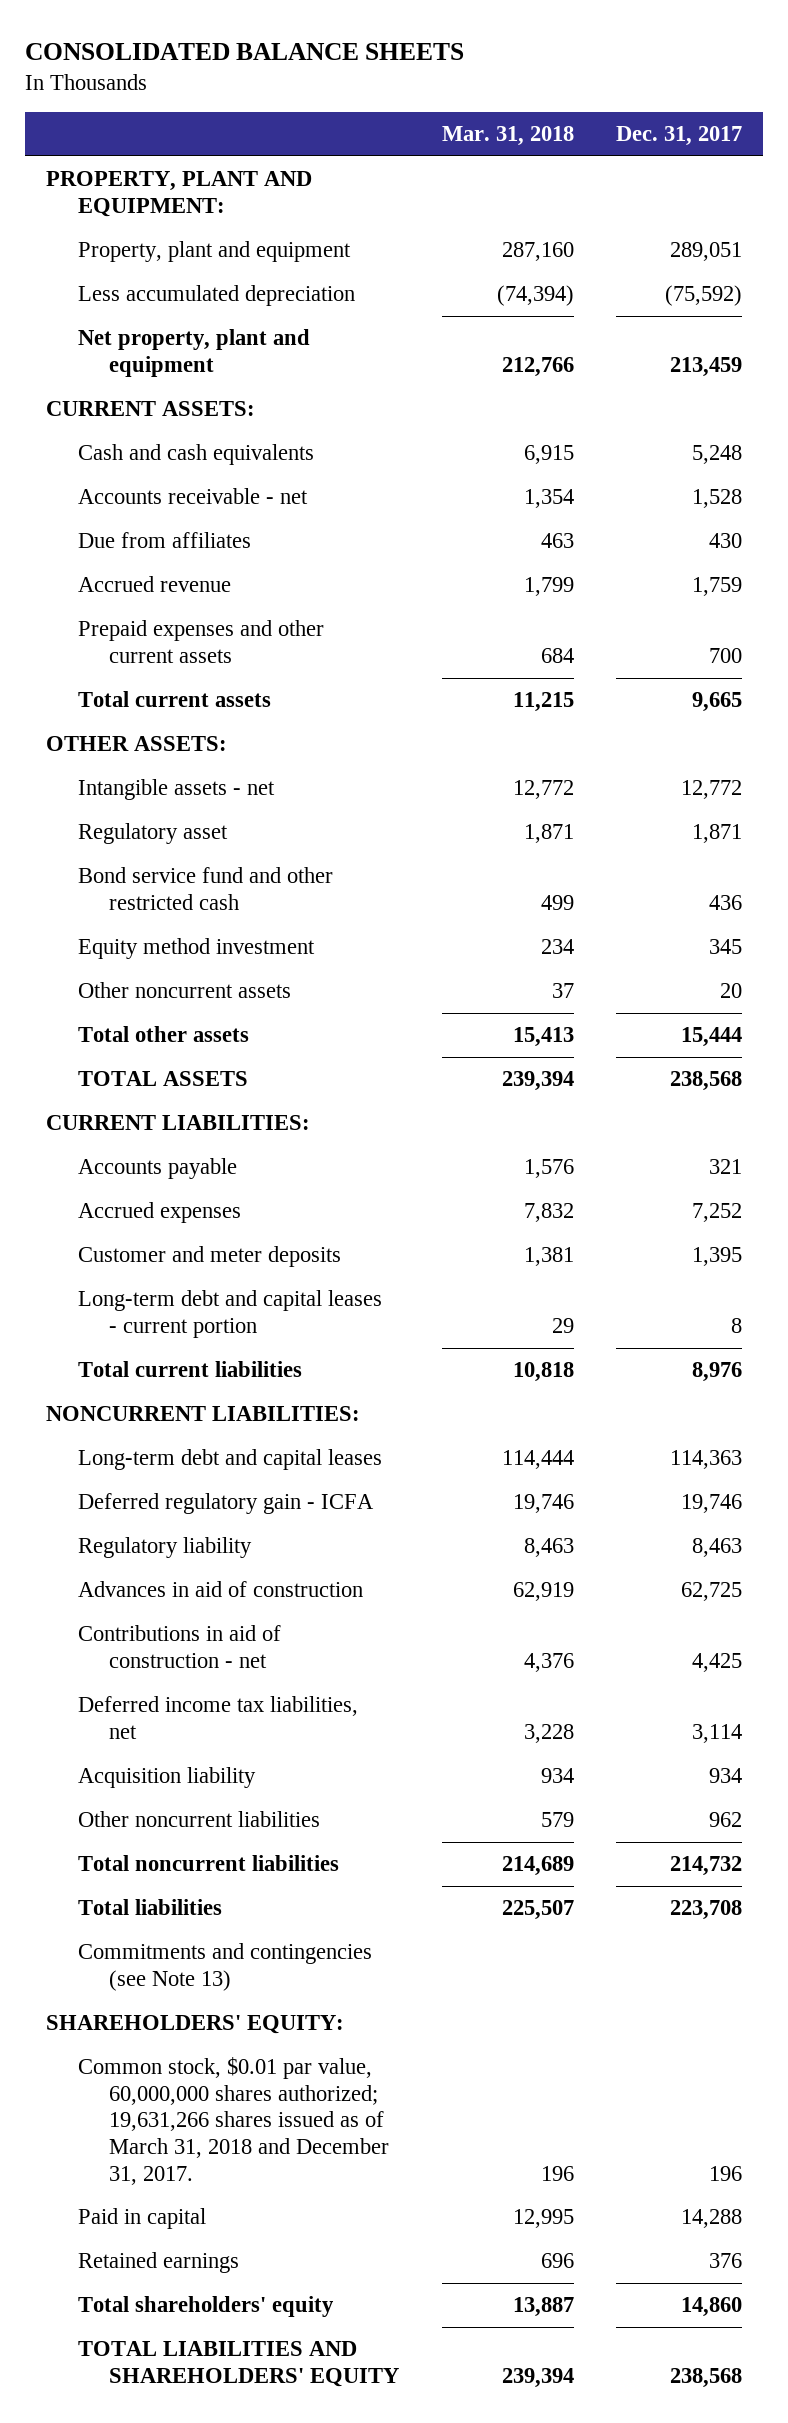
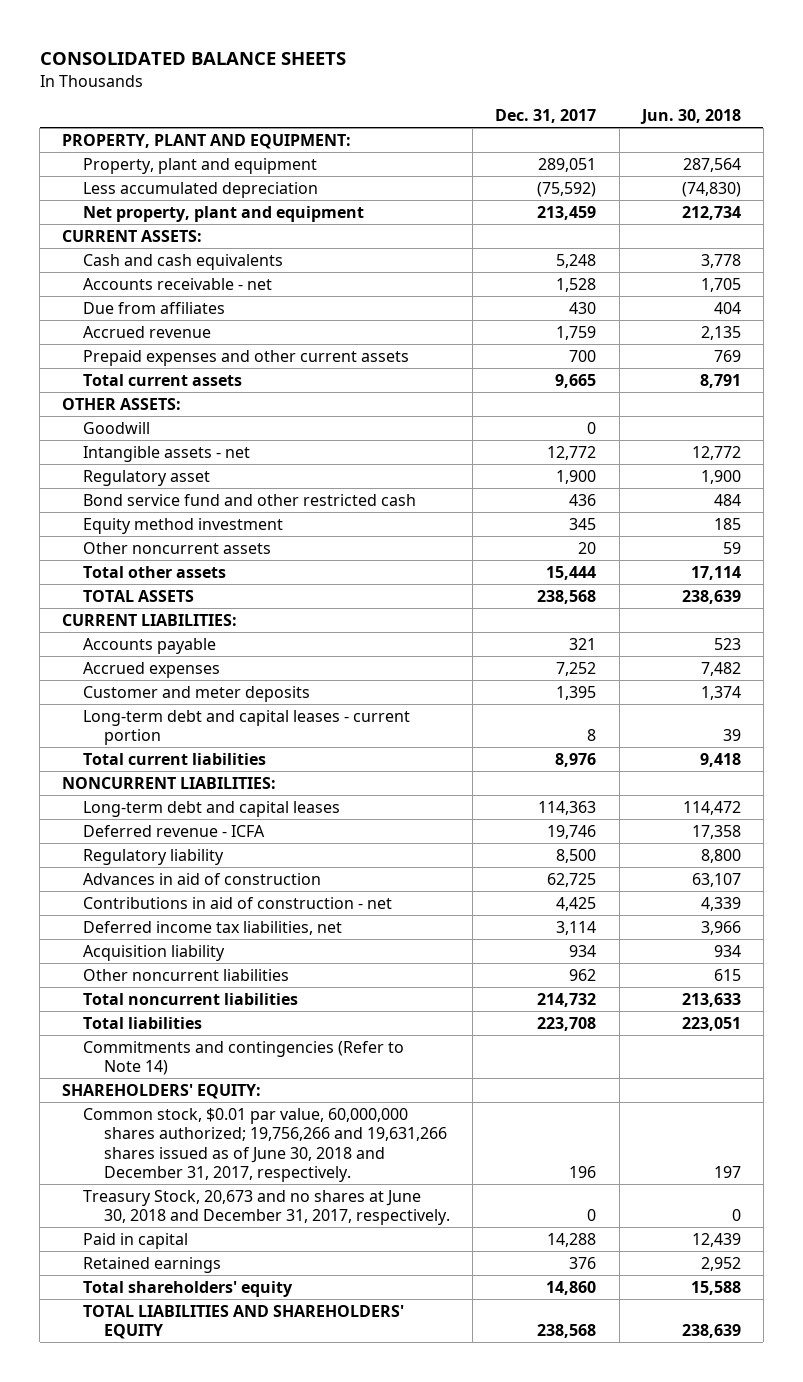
- | Mar. 31, 2018 | Dec. 31, 2017
+ | Dec. 31, 2017 | Jun. 30, 2018
+ Goodwill | 0 |
- Regulatory asset | 1,871 | 1,871
+ Regulatory asset | 1,900 | 1,900
- Deferred regulatory gain - ICFA | 19,746 | 19,746
- Regulatory liability | 8,463 | 8,463
+ Deferred revenue - ICFA | 19,746 | 17,358
+ Regulatory liability | 8,500 | 8,800
- Commitments and contingencies (see Note 13)
+ Commitments and contingencies (Refer to Note 14)
- Common stock, $0.01 par value, 60,000,000 shares authorized; 19,631,266 shares issued as of March 31, 2018 and December 31, 2017. | 196 | 196
+ Common stock, $0.01 par value, 60,000,000 shares authorized; 19,756,266 and 19,631,266 shares issued as of June 30, 2018 and December 31, 2017, respectively. | 196 | 197
+ Treasury Stock, 20,673 and no shares at June 30, 2018 and December 31, 2017, respectively. | 0 | 0

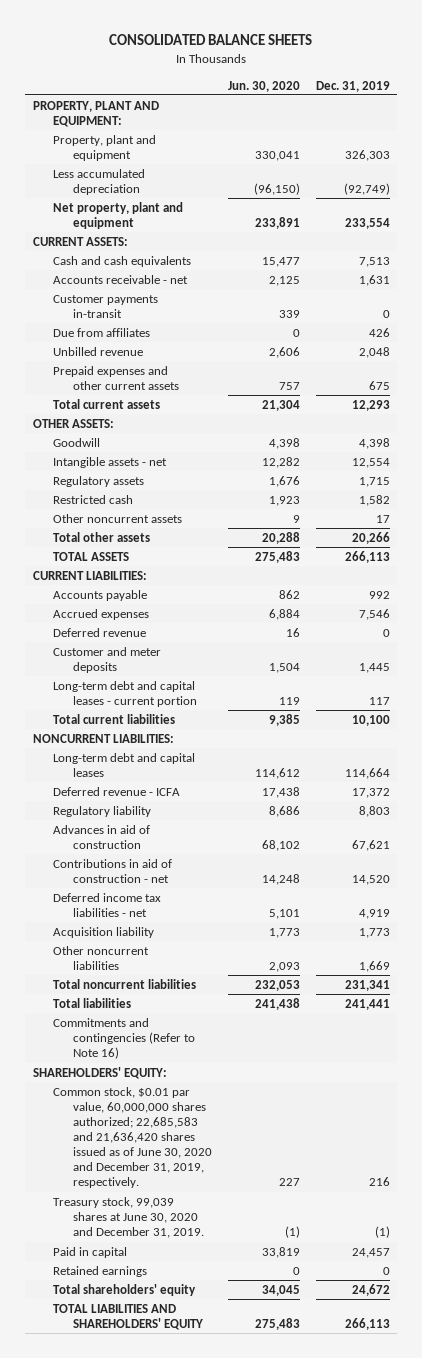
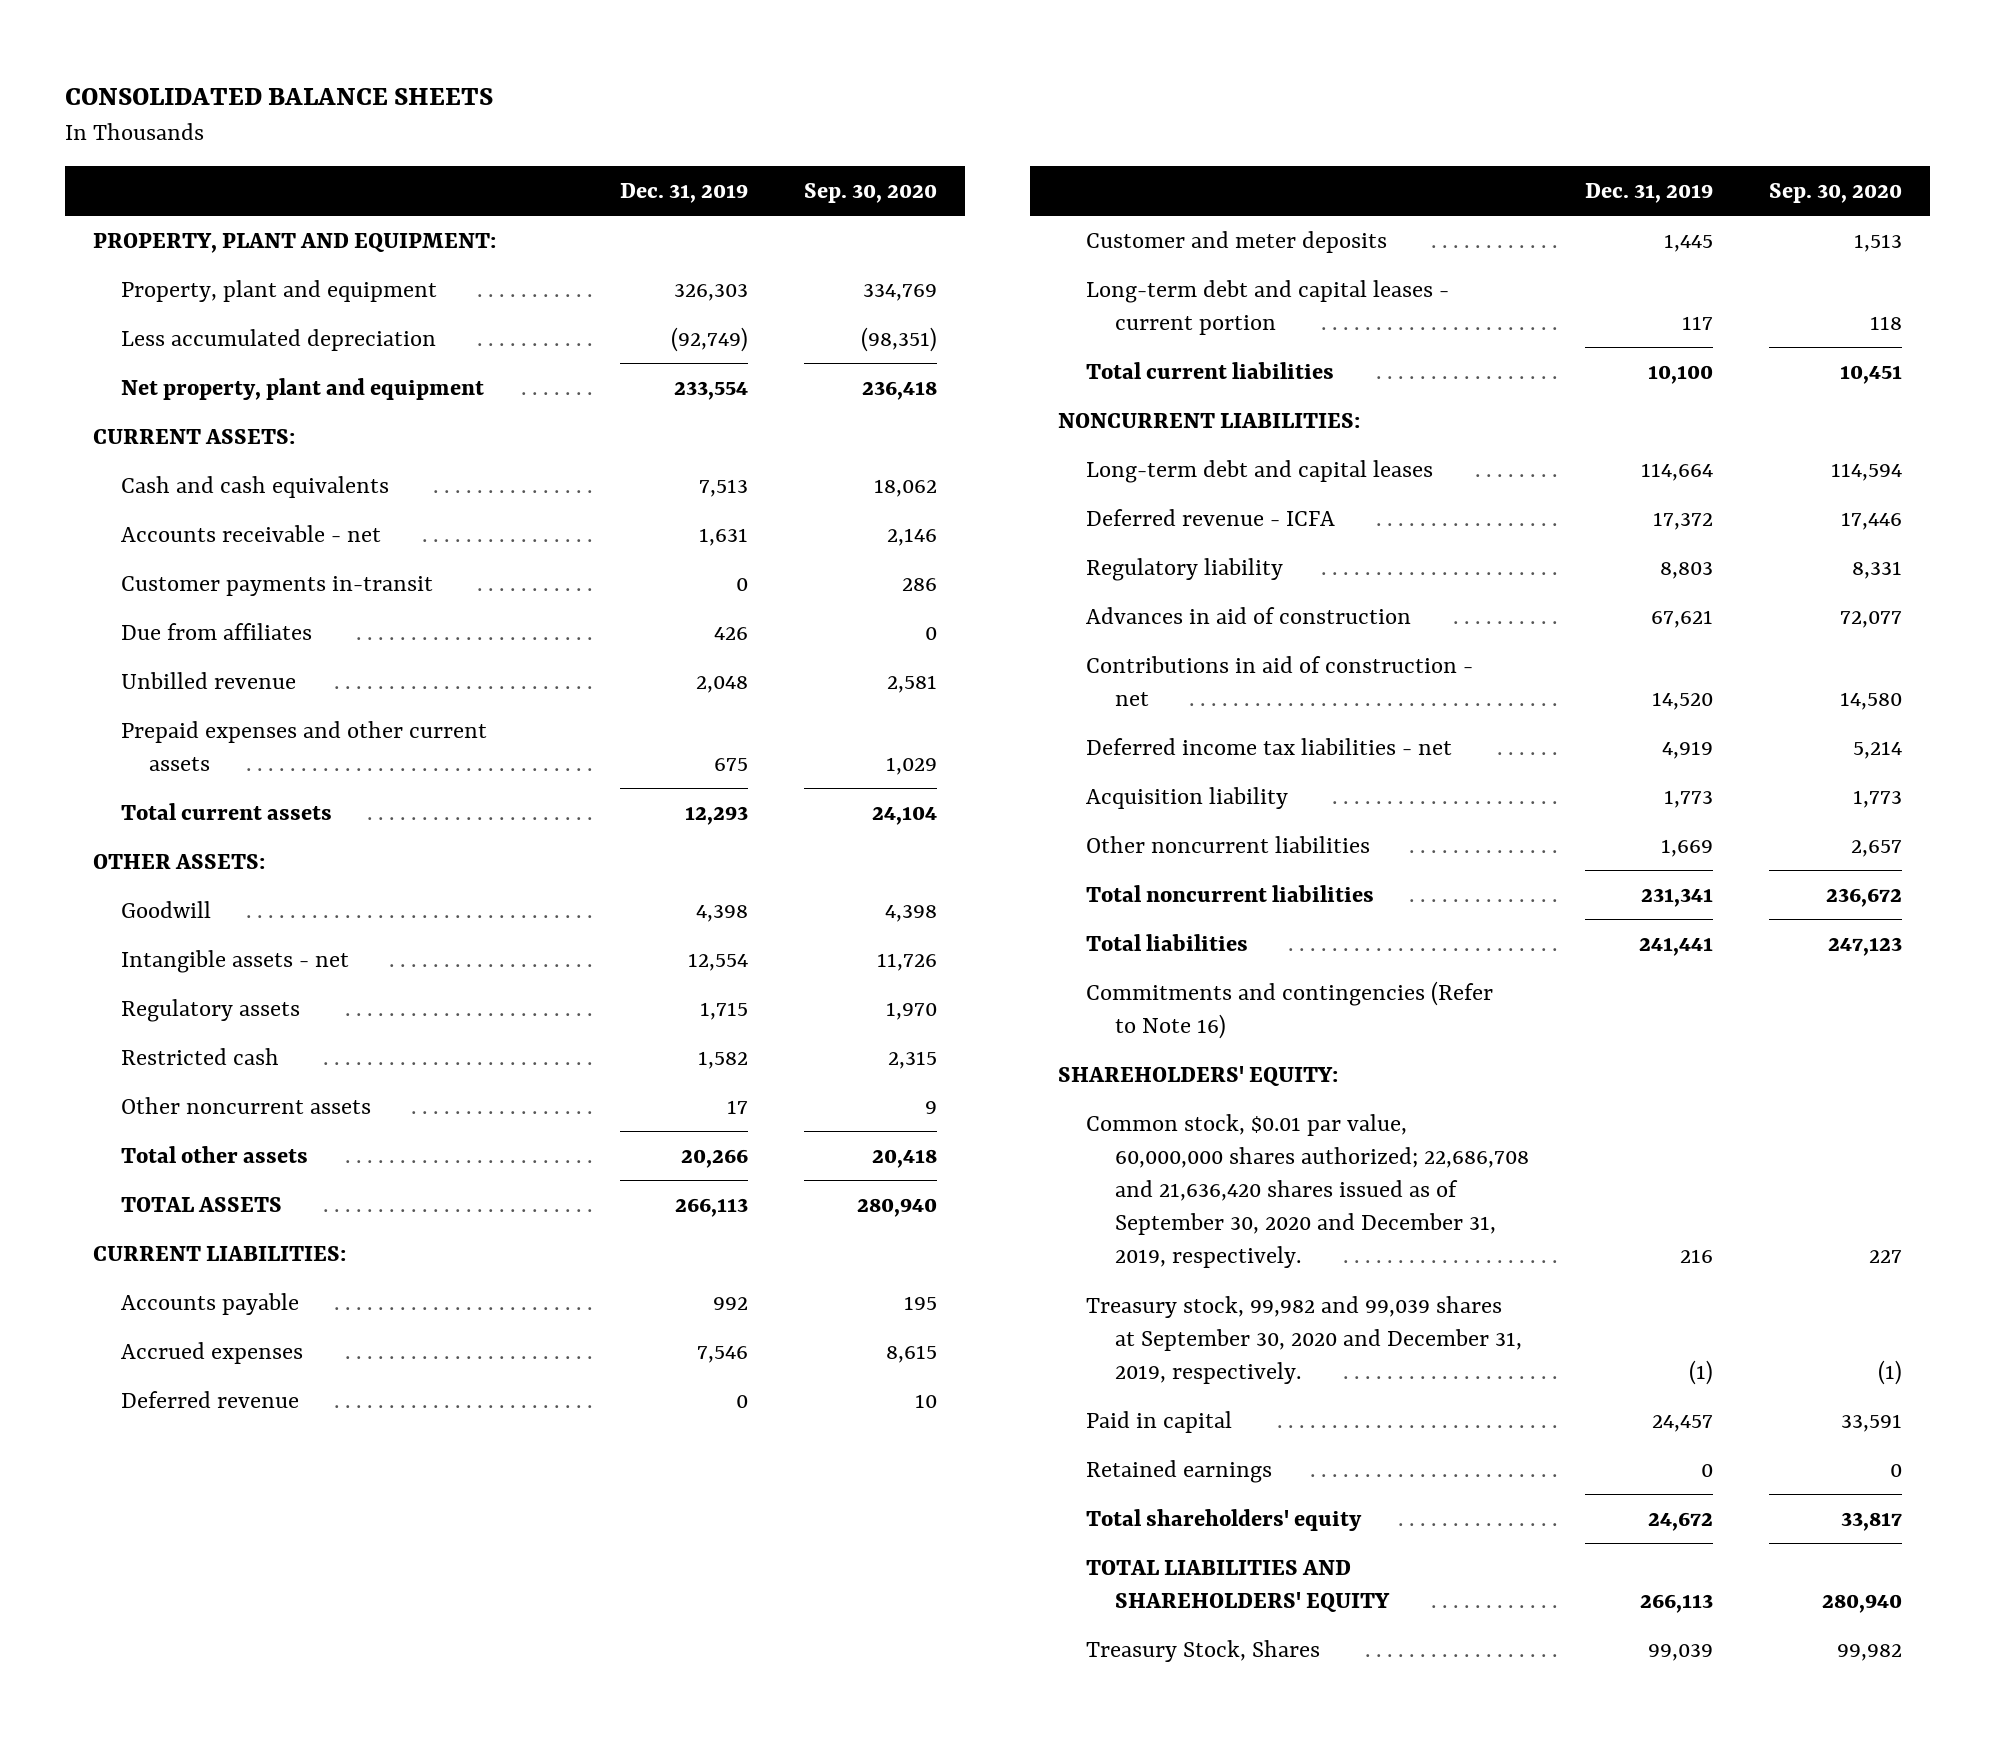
- | Jun. 30, 2020 | Dec. 31, 2019
+ | Dec. 31, 2019 | Sep. 30, 2020
- Common stock, $0.01 par value, 60,000,000 shares authorized; 22,685,583 and 21,636,420 shares issued as of June 30, 2020 and December 31, 2019, respectively. | 227 | 216
- Treasury stock, 99,039 shares at June 30, 2020 and December 31, 2019. | (1) | (1)
+ Common stock, $0.01 par value, 60,000,000 shares authorized; 22,686,708 and 21,636,420 shares issued as of September 30, 2020 and December 31, 2019, respectively. | 216 | 227
+ Treasury stock, 99,982 and 99,039 shares at September 30, 2020 and December 31, 2019, respectively. | (1) | (1)
+ Treasury Stock, Shares | 99,039 | 99,982

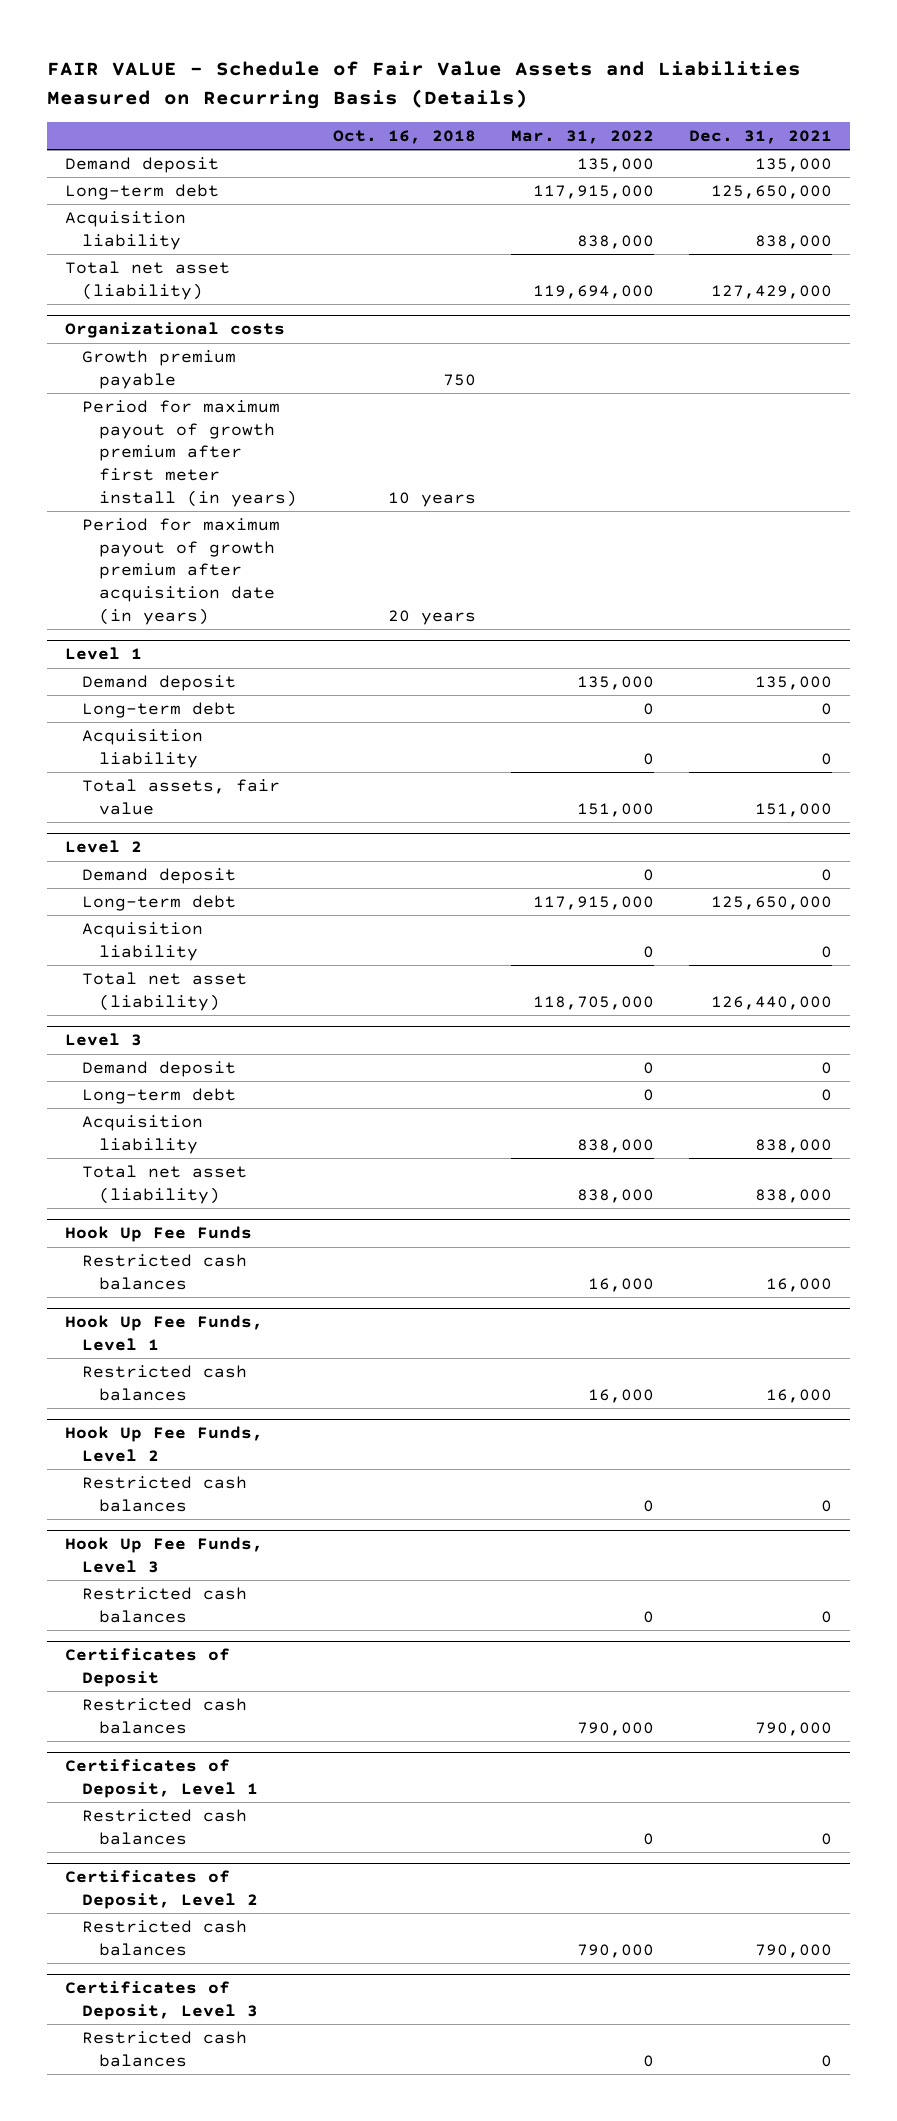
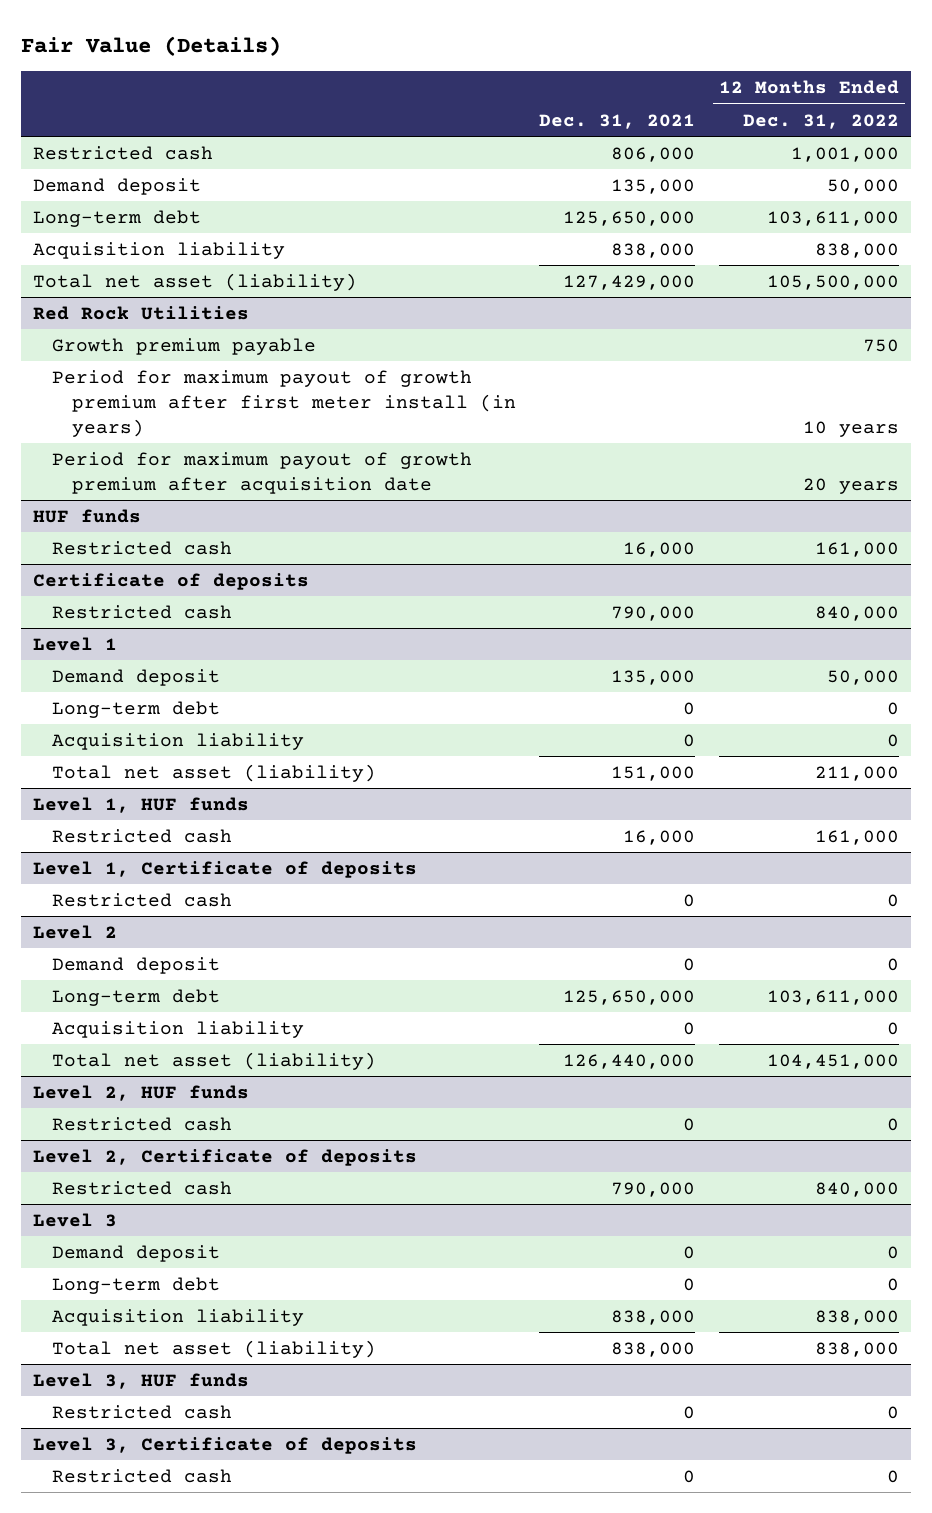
- FAIR VALUE - Schedule of Fair Value Assets and Liabilities Measured on Recurring Basis (Details)
+ Fair Value (Details)
- | Oct. 16, 2018 | Mar. 31, 2022 | Dec. 31, 2021
+ | Dec. 31, 2021 | 12 Months Ended Dec. 31, 2022
+ Restricted cash | 806,000 | 1,001,000
- Organizational costs
+ Red Rock Utilities
- Period for maximum payout of growth premium after acquisition date (in years) | 20 years | |
+ Period for maximum payout of growth premium after acquisition date | | 20 years
+ HUF funds
+ Restricted cash | 16,000 | 161,000
+ Certificate of deposits
+ Restricted cash | 790,000 | 840,000
@ Level 1
- Total assets, fair value | | 151,000 | 151,000
+ Total net asset (liability) | 151,000 | 211,000
+ Level 1, HUF funds
+ Restricted cash | 16,000 | 161,000
+ Level 1, Certificate of deposits
+ Restricted cash | 0 | 0
+ Level 2, HUF funds
+ Restricted cash | 0 | 0
+ Level 2, Certificate of deposits
+ Restricted cash | 790,000 | 840,000
- Hook Up Fee Funds
- Restricted cash balances | | 16,000 | 16,000
- Hook Up Fee Funds, Level 1
- Restricted cash balances | | 16,000 | 16,000
- Hook Up Fee Funds, Level 2
- Restricted cash balances | | 0 | 0
- Hook Up Fee Funds, Level 3
- Restricted cash balances | | 0 | 0
- Certificates of Deposit
- Restricted cash balances | | 790,000 | 790,000
- Certificates of Deposit, Level 1
- Restricted cash balances | | 0 | 0
- Certificates of Deposit, Level 2
- Restricted cash balances | | 790,000 | 790,000
- Certificates of Deposit, Level 3
- Restricted cash balances | | 0 | 0
+ Level 3, HUF funds
+ Restricted cash | 0 | 0
+ Level 3, Certificate of deposits
+ Restricted cash | 0 | 0

